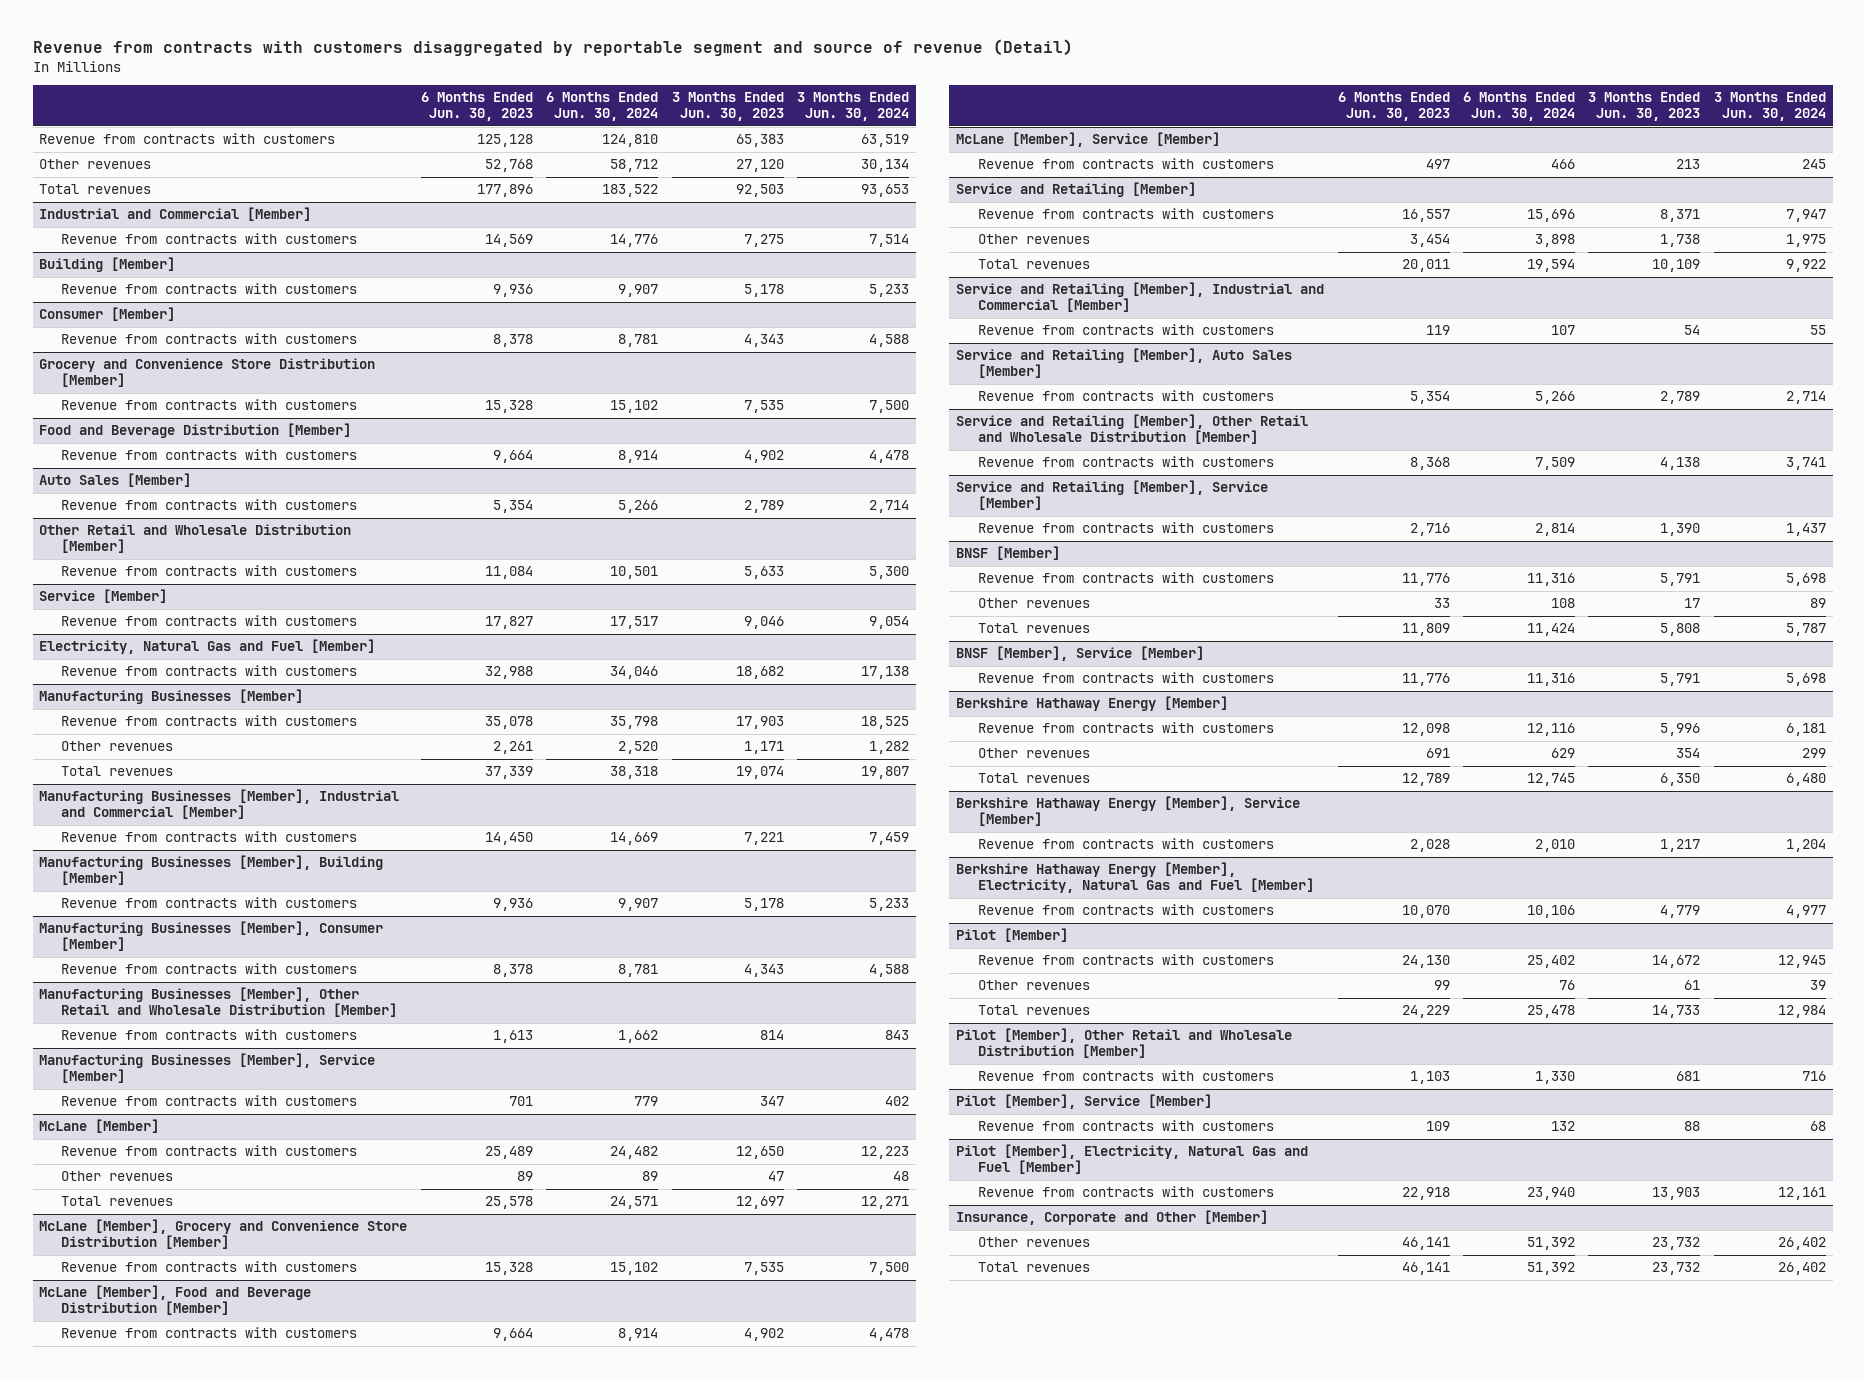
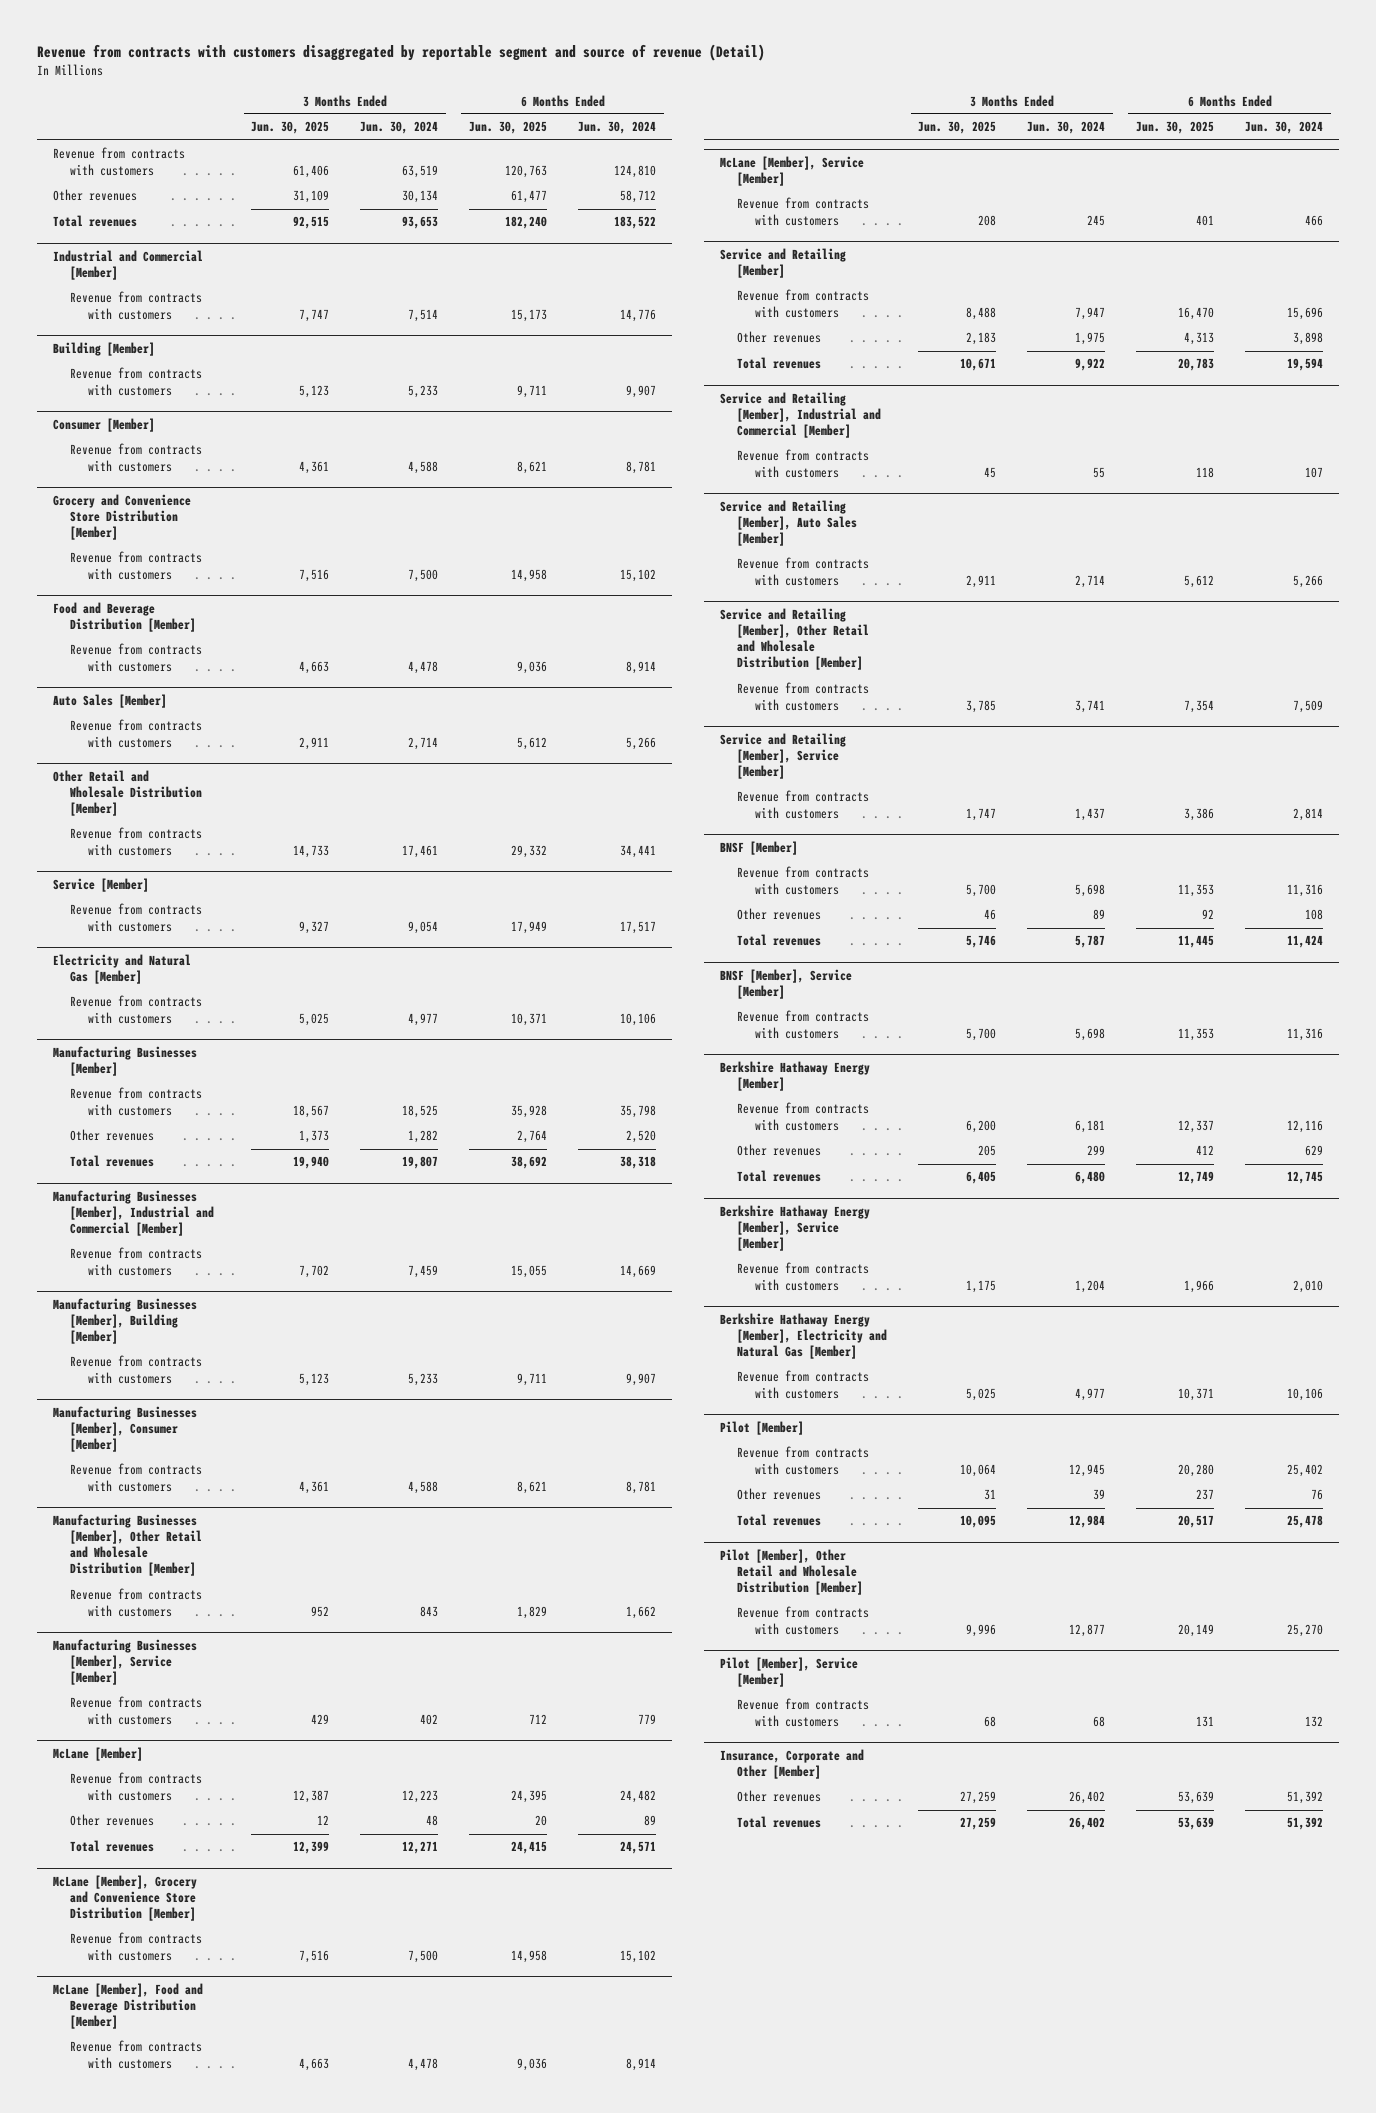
- | 6 Months Ended Jun. 30, 2023 | 6 Months Ended Jun. 30, 2024 | 3 Months Ended Jun. 30, 2023 | 3 Months Ended Jun. 30, 2024
+ | 3 Months Ended Jun. 30, 2025 | 3 Months Ended Jun. 30, 2024 | 6 Months Ended Jun. 30, 2025 | 6 Months Ended Jun. 30, 2024
@ Other Retail and Wholesale Distribution [Member]
- Revenue from contracts with customers | 11,084 | 10,501 | 5,633 | 5,300
+ Revenue from contracts with customers | 14,733 | 17,461 | 29,332 | 34,441
- Electricity, Natural Gas and Fuel [Member]
- Revenue from contracts with customers | 32,988 | 34,046 | 18,682 | 17,138
+ Electricity and Natural Gas [Member]
+ Revenue from contracts with customers | 5,025 | 4,977 | 10,371 | 10,106
- Berkshire Hathaway Energy [Member], Electricity, Natural Gas and Fuel [Member]
+ Berkshire Hathaway Energy [Member], Electricity and Natural Gas [Member]
@ Pilot [Member], Other Retail and Wholesale Distribution [Member]
- Revenue from contracts with customers | 1,103 | 1,330 | 681 | 716
+ Revenue from contracts with customers | 9,996 | 12,877 | 20,149 | 25,270
- Pilot [Member], Electricity, Natural Gas and Fuel [Member]
- Revenue from contracts with customers | 22,918 | 23,940 | 13,903 | 12,161

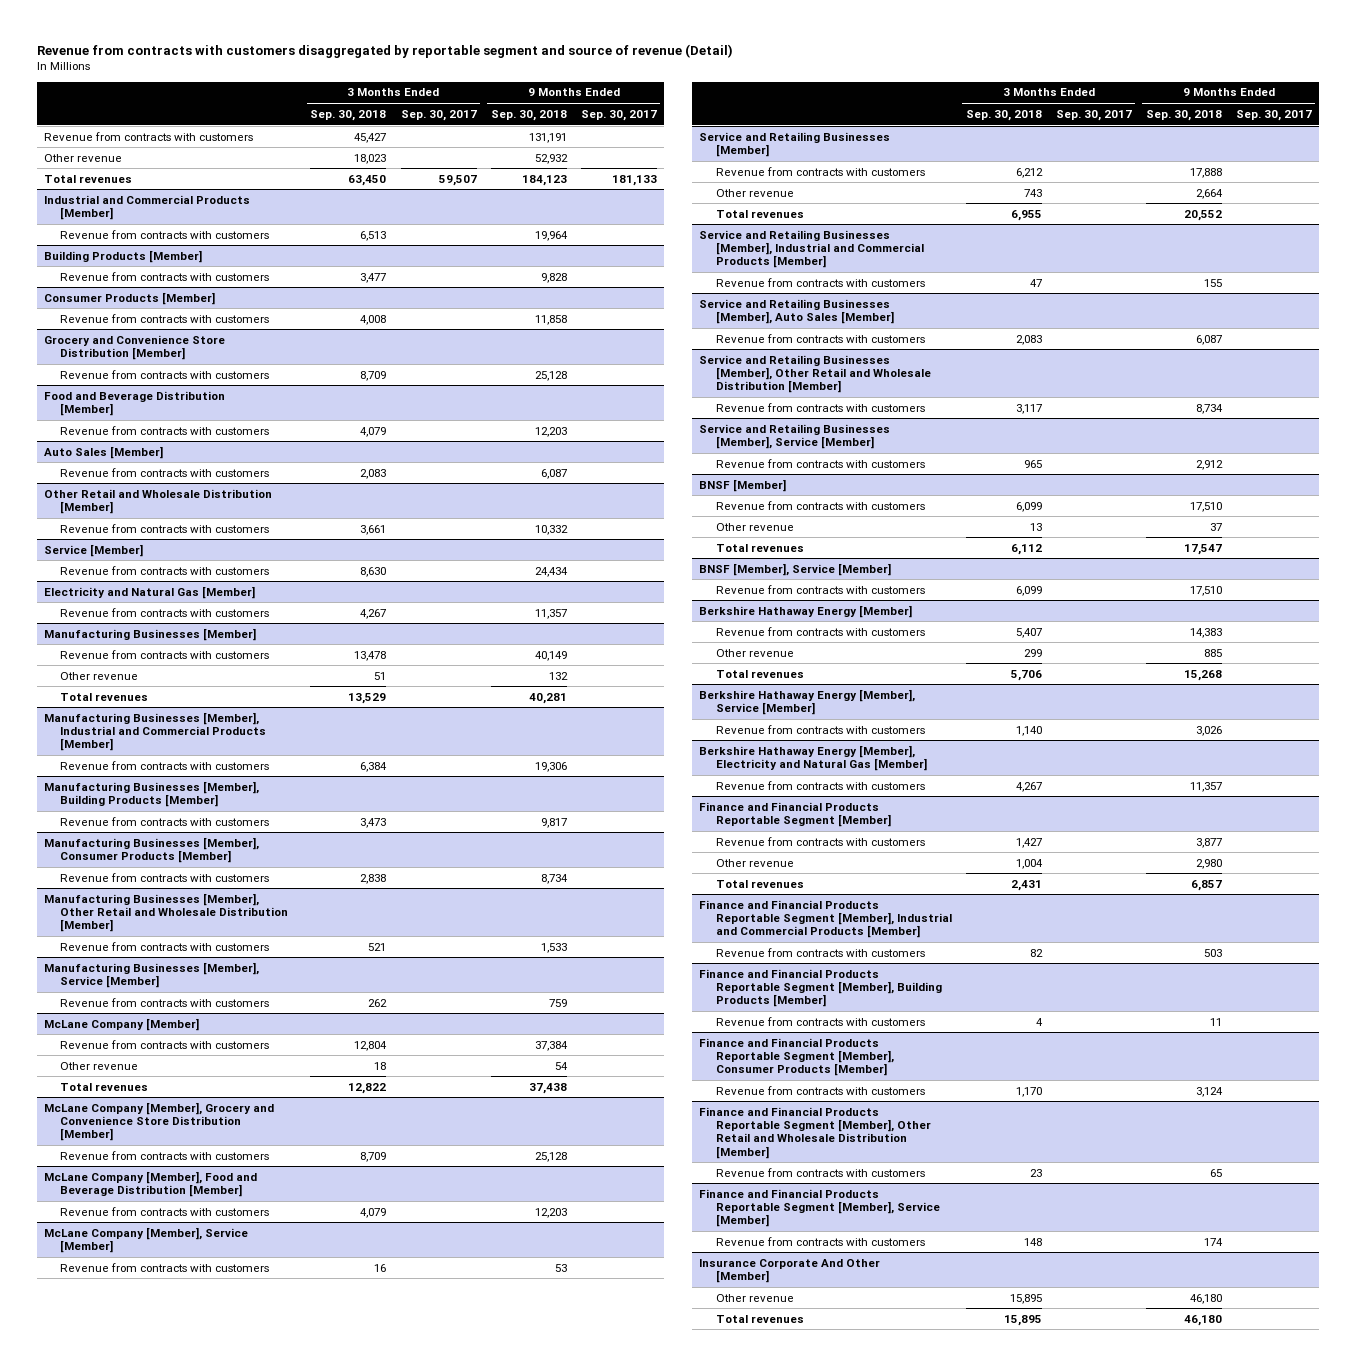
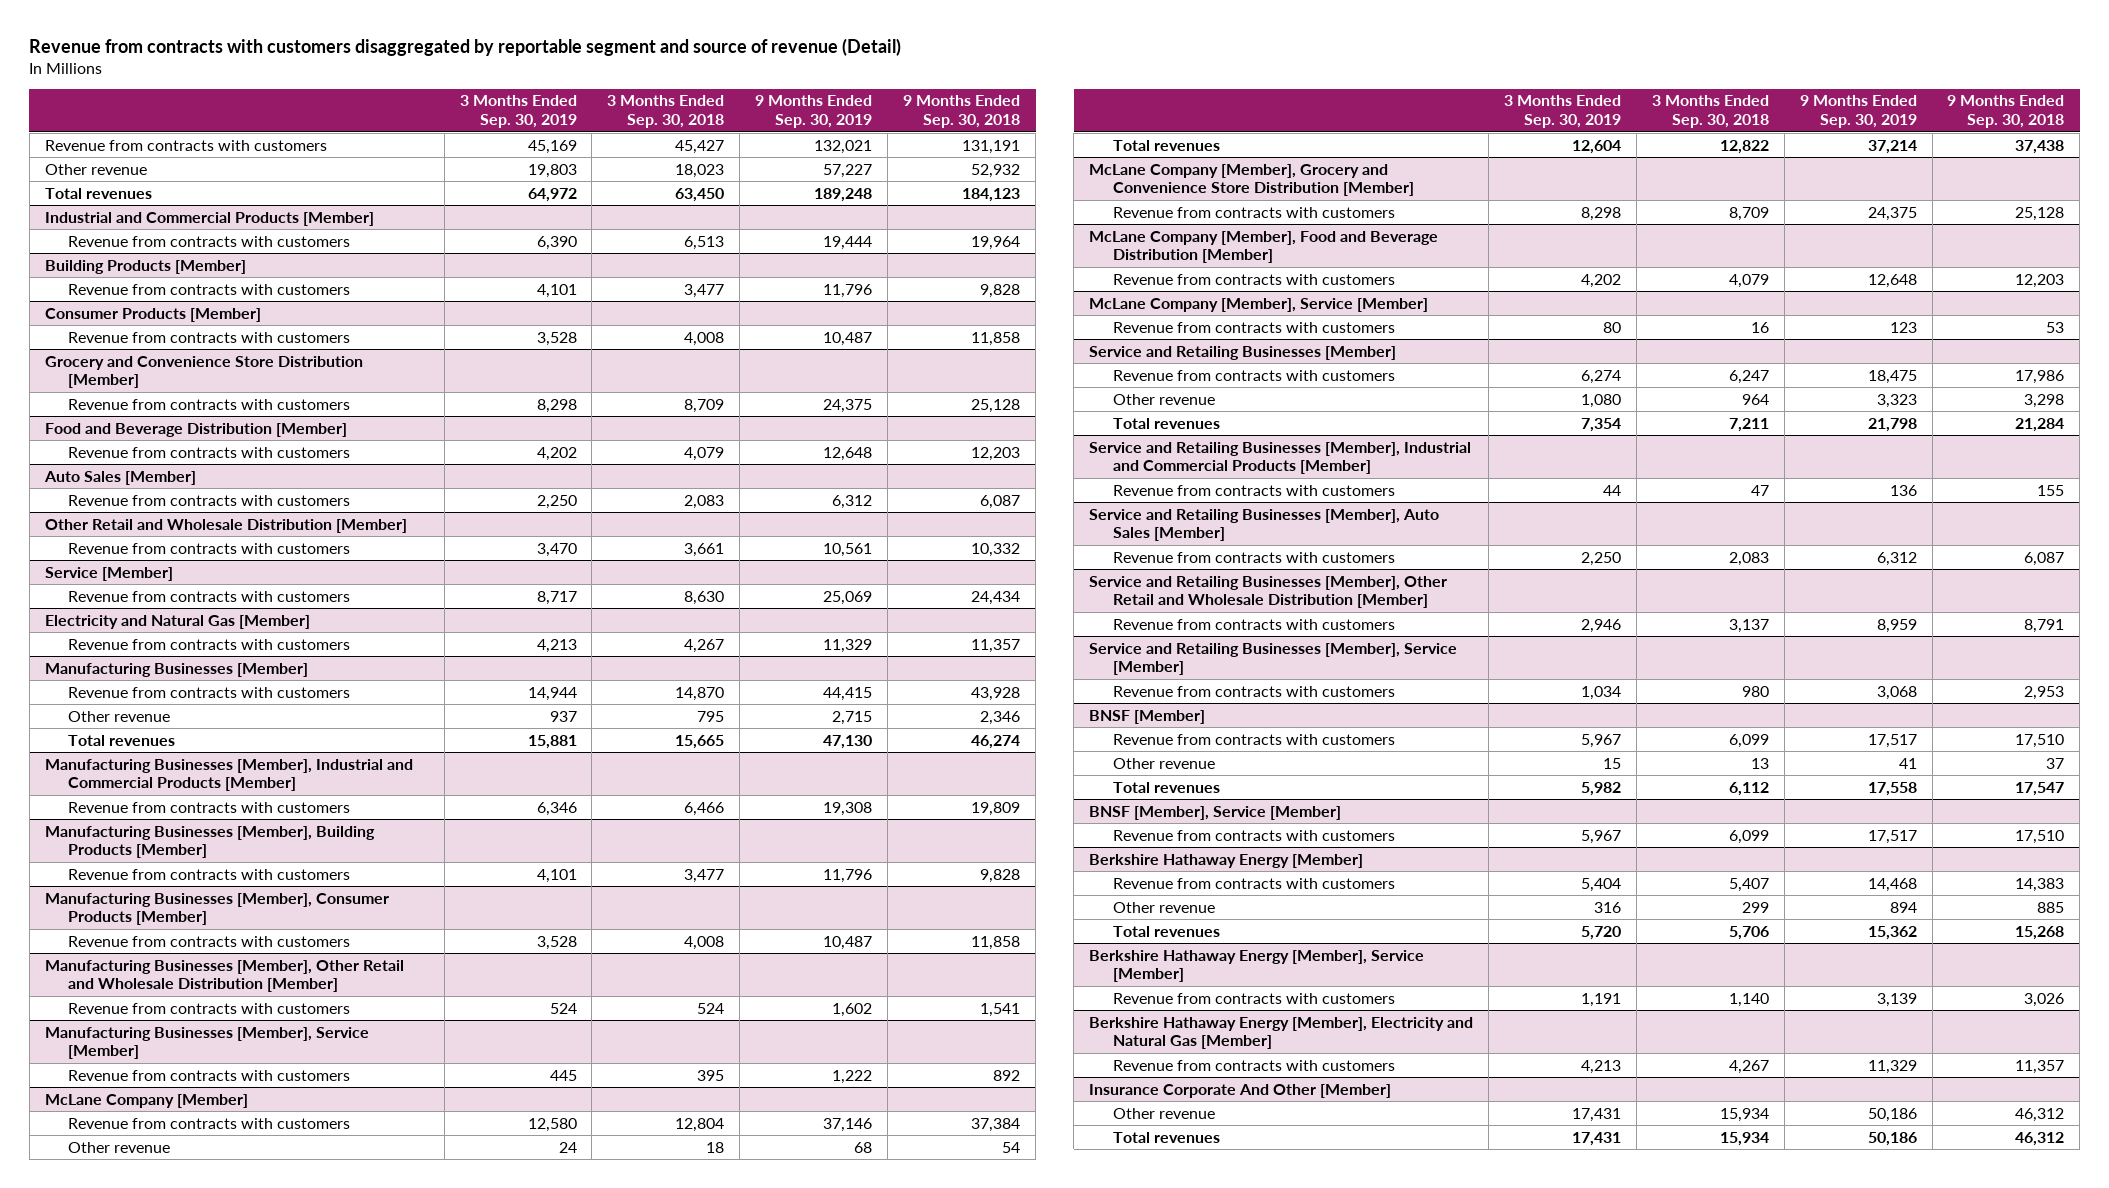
- | 3 Months Ended Sep. 30, 2018 | 3 Months Ended Sep. 30, 2017 | 9 Months Ended Sep. 30, 2018 | 9 Months Ended Sep. 30, 2017
+ | 3 Months Ended Sep. 30, 2019 | 3 Months Ended Sep. 30, 2018 | 9 Months Ended Sep. 30, 2019 | 9 Months Ended Sep. 30, 2018
@ Manufacturing Businesses [Member]
- Revenue from contracts with customers | 13,478 | | 40,149 |
- Other revenue | 51 | | 132 |
- Total revenues | 13,529 | | 40,281 |
+ Revenue from contracts with customers | 14,944 | 14,870 | 44,415 | 43,928
+ Other revenue | 937 | 795 | 2,715 | 2,346
+ Total revenues | 15,881 | 15,665 | 47,130 | 46,274
@ Manufacturing Businesses [Member], Industrial and Commercial Products [Member]
- Revenue from contracts with customers | 6,384 | | 19,306 |
+ Revenue from contracts with customers | 6,346 | 6,466 | 19,308 | 19,809
@ Manufacturing Businesses [Member], Building Products [Member]
- Revenue from contracts with customers | 3,473 | | 9,817 |
+ Revenue from contracts with customers | 4,101 | 3,477 | 11,796 | 9,828
@ Manufacturing Businesses [Member], Consumer Products [Member]
- Revenue from contracts with customers | 2,838 | | 8,734 |
+ Revenue from contracts with customers | 3,528 | 4,008 | 10,487 | 11,858
@ Manufacturing Businesses [Member], Other Retail and Wholesale Distribution [Member]
- Revenue from contracts with customers | 521 | | 1,533 |
+ Revenue from contracts with customers | 524 | 524 | 1,602 | 1,541
@ Manufacturing Businesses [Member], Service [Member]
- Revenue from contracts with customers | 262 | | 759 |
+ Revenue from contracts with customers | 445 | 395 | 1,222 | 892
@ Service and Retailing Businesses [Member]
- Revenue from contracts with customers | 6,212 | | 17,888 |
- Other revenue | 743 | | 2,664 |
- Total revenues | 6,955 | | 20,552 |
+ Revenue from contracts with customers | 6,274 | 6,247 | 18,475 | 17,986
+ Other revenue | 1,080 | 964 | 3,323 | 3,298
+ Total revenues | 7,354 | 7,211 | 21,798 | 21,284
@ Service and Retailing Businesses [Member], Other Retail and Wholesale Distribution [Member]
- Revenue from contracts with customers | 3,117 | | 8,734 |
+ Revenue from contracts with customers | 2,946 | 3,137 | 8,959 | 8,791
@ Service and Retailing Businesses [Member], Service [Member]
- Revenue from contracts with customers | 965 | | 2,912 |
+ Revenue from contracts with customers | 1,034 | 980 | 3,068 | 2,953
- Finance and Financial Products Reportable Segment [Member]
- Revenue from contracts with customers | 1,427 | | 3,877 |
- Other revenue | 1,004 | | 2,980 |
- Total revenues | 2,431 | | 6,857 |
- Finance and Financial Products Reportable Segment [Member], Industrial and Commercial Products [Member]
- Revenue from contracts with customers | 82 | | 503 |
- Finance and Financial Products Reportable Segment [Member], Building Products [Member]
- Revenue from contracts with customers | 4 | | 11 |
- Finance and Financial Products Reportable Segment [Member], Consumer Products [Member]
- Revenue from contracts with customers | 1,170 | | 3,124 |
- Finance and Financial Products Reportable Segment [Member], Other Retail and Wholesale Distribution [Member]
- Revenue from contracts with customers | 23 | | 65 |
- Finance and Financial Products Reportable Segment [Member], Service [Member]
- Revenue from contracts with customers | 148 | | 174 |
@ Insurance Corporate And Other [Member]
- Other revenue | 15,895 | | 46,180 |
- Total revenues | 15,895 | | 46,180 |
+ Other revenue | 17,431 | 15,934 | 50,186 | 46,312
+ Total revenues | 17,431 | 15,934 | 50,186 | 46,312

